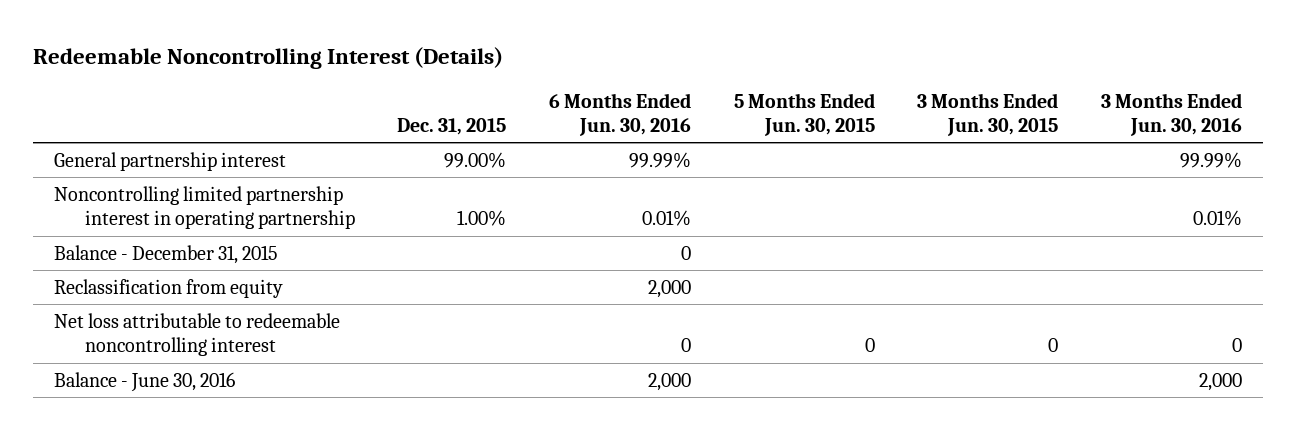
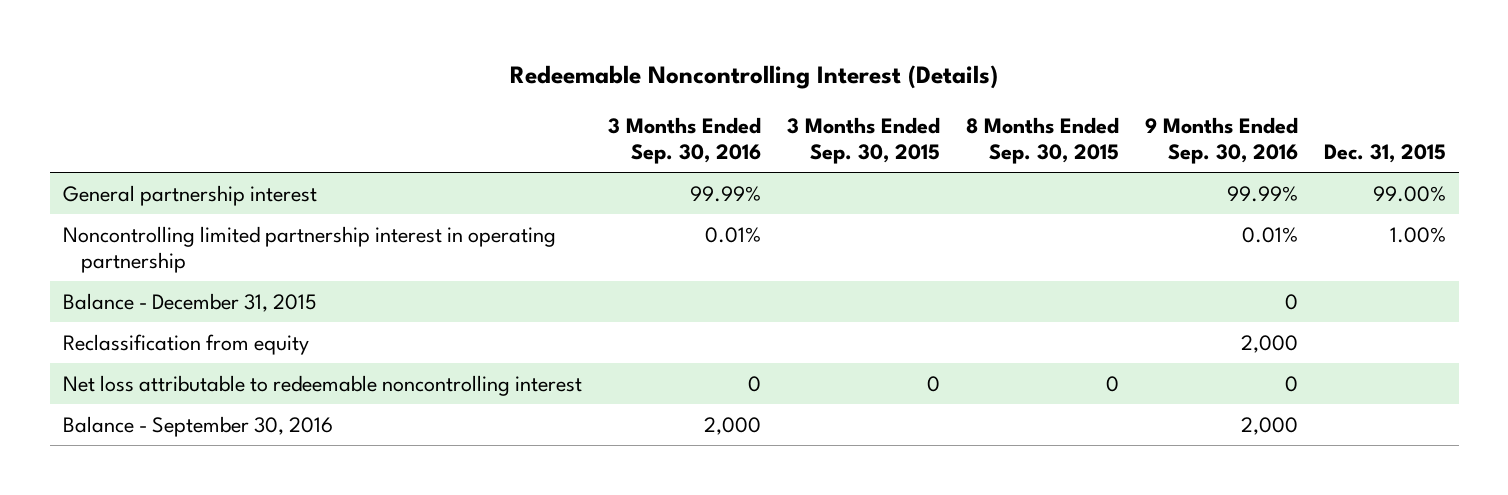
- | Dec. 31, 2015 | 6 Months Ended Jun. 30, 2016 | 5 Months Ended Jun. 30, 2015 | 3 Months Ended Jun. 30, 2015 | 3 Months Ended Jun. 30, 2016
+ | 3 Months Ended Sep. 30, 2016 | 3 Months Ended Sep. 30, 2015 | 8 Months Ended Sep. 30, 2015 | 9 Months Ended Sep. 30, 2016 | Dec. 31, 2015
- Balance - June 30, 2016 | | 2,000 | | | 2,000
+ Balance - September 30, 2016 | 2,000 | | | 2,000 |

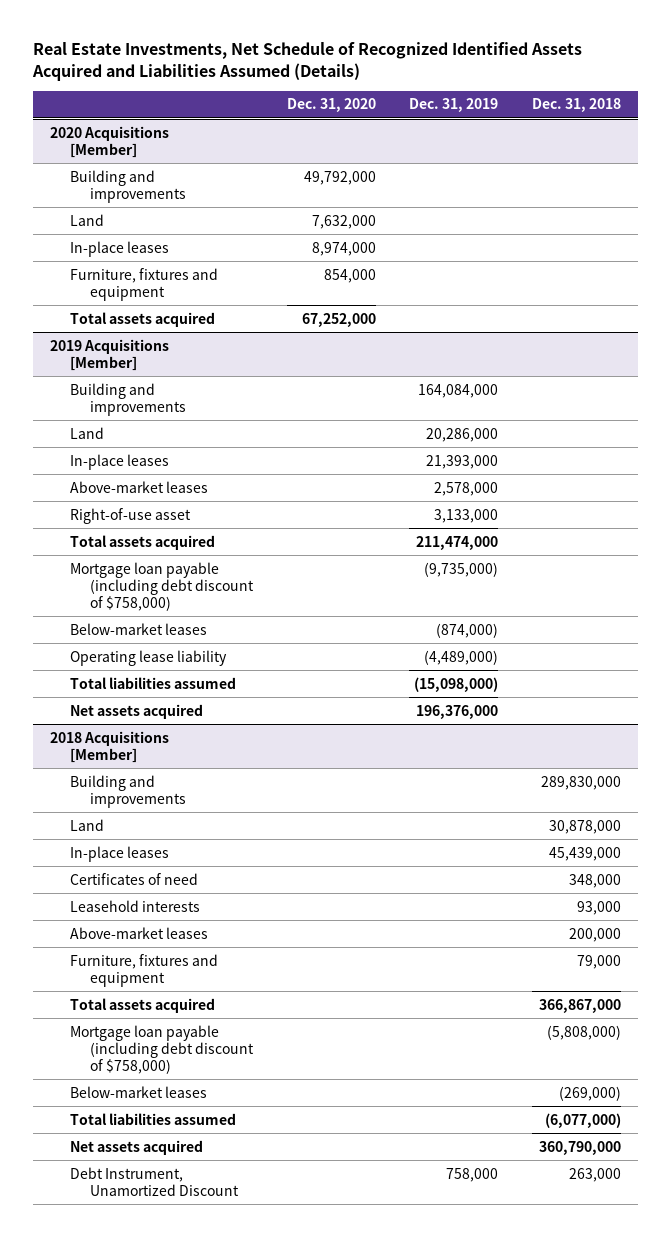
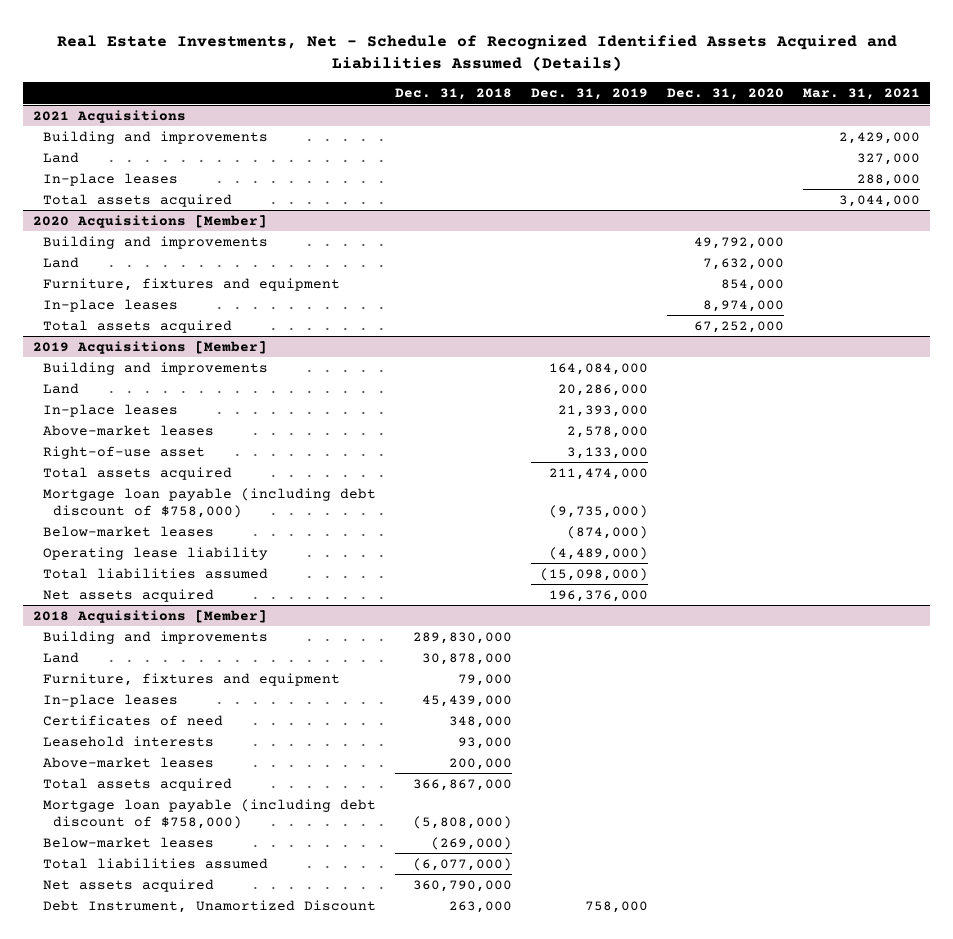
- Real Estate Investments, Net Schedule of Recognized Identified Assets Acquired and Liabilities Assumed (Details)
+ Real Estate Investments, Net - Schedule of Recognized Identified Assets Acquired and Liabilities Assumed (Details)
- | Dec. 31, 2020 | Dec. 31, 2019 | Dec. 31, 2018
+ | Dec. 31, 2018 | Dec. 31, 2019 | Dec. 31, 2020 | Mar. 31, 2021
+ 2021 Acquisitions
+ Building and improvements | | | | 2,429,000
+ Land | | | | 327,000
+ In-place leases | | | | 288,000
+ Total assets acquired | | | | 3,044,000
@ 2020 Acquisitions [Member]
moved down: In-place leases | | | 8,974,000 |
@ 2018 Acquisitions [Member]
moved up: Furniture, fixtures and equipment | 79,000 | | |

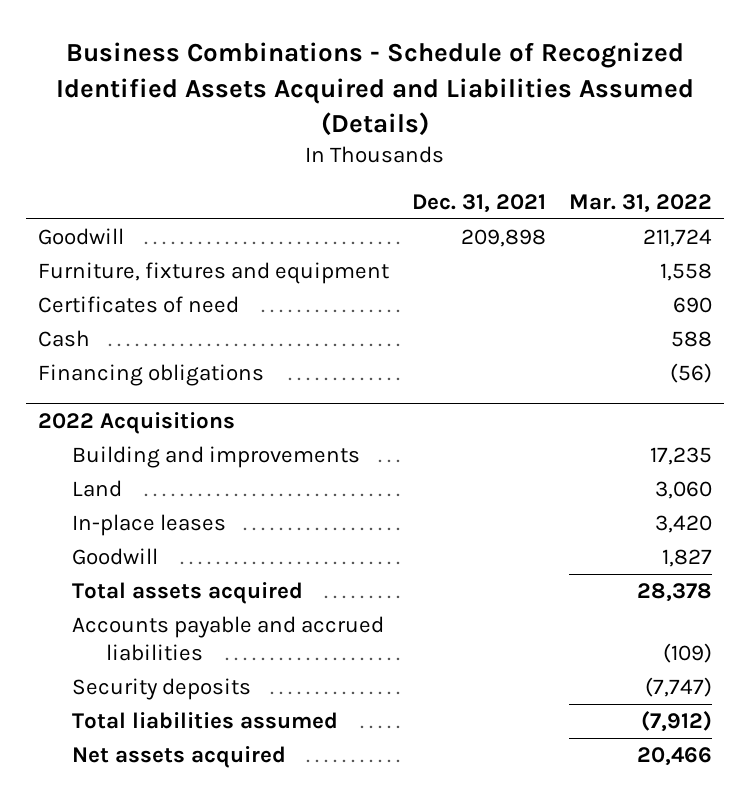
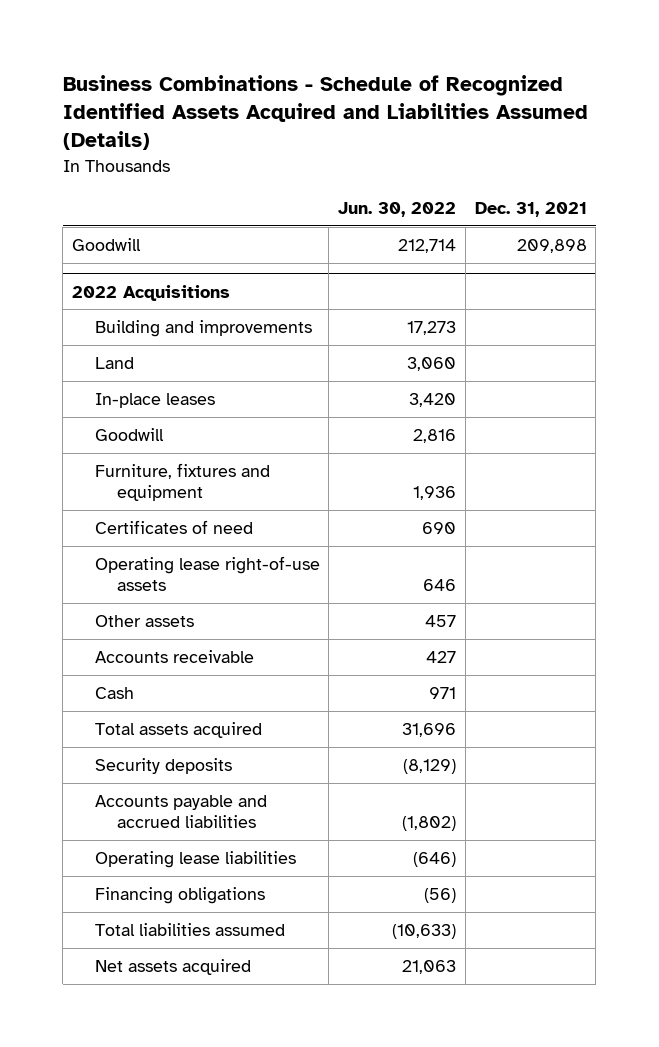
- | Dec. 31, 2021 | Mar. 31, 2022
+ | Jun. 30, 2022 | Dec. 31, 2021
- Furniture, fixtures and equipment | | 1,558
- Certificates of need | | 690
- Cash | | 588
- Financing obligations | | (56)
@ 2022 Acquisitions
+ Furniture, fixtures and equipment | 1,936 |
+ Certificates of need | 690 |
+ Operating lease right-of-use assets | 646 |
+ Other assets | 457 |
+ Accounts receivable | 427 |
+ Cash | 971 |
moved down: Accounts payable and accrued liabilities | (1,802) |
+ Operating lease liabilities | (646) |
+ Financing obligations | (56) |

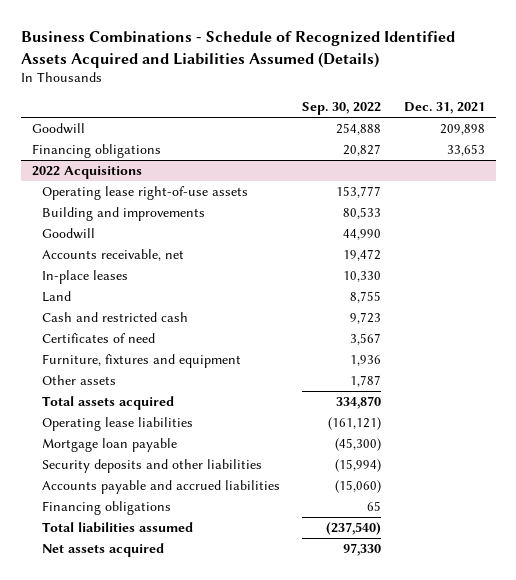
- | Jun. 30, 2022 | Dec. 31, 2021
+ | Sep. 30, 2022 | Dec. 31, 2021
+ Financing obligations | 20,827 | 33,653
@ 2022 Acquisitions
moved up: Operating lease right-of-use assets | 153,777 |
+ Accounts receivable, net | 19,472 |
moved down: In-place leases | 10,330 |
moved down: Land | 8,755 |
+ Cash and restricted cash | 9,723 |
moved down: Furniture, fixtures and equipment | 1,936 |
- Accounts receivable | 427 |
- Cash | 971 |
- Security deposits | (8,129) |
+ Mortgage loan payable | (45,300) |
+ Security deposits and other liabilities | (15,994) |
moved down: Accounts payable and accrued liabilities | (15,060) |

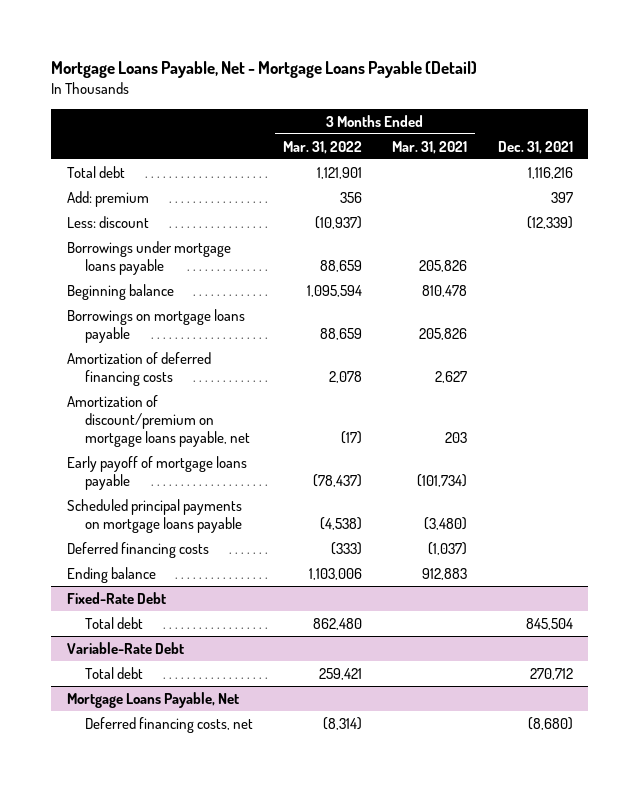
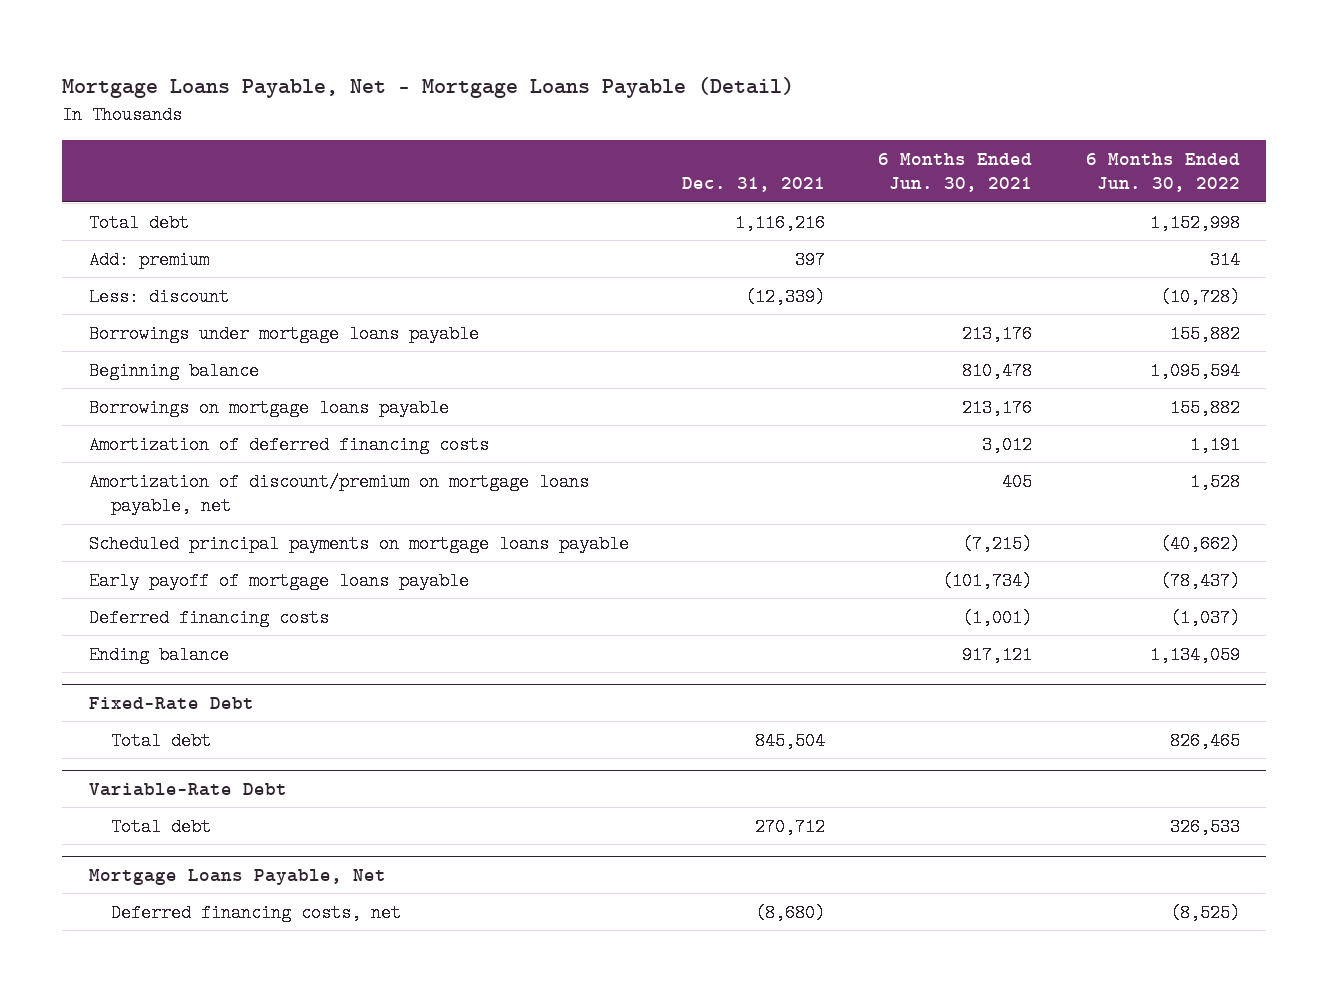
- | 3 Months Ended Mar. 31, 2022 | 3 Months Ended Mar. 31, 2021 | Dec. 31, 2021
+ | Dec. 31, 2021 | 6 Months Ended Jun. 30, 2021 | 6 Months Ended Jun. 30, 2022
moved down: Early payoff of mortgage loans payable | | (101,734) | (78,437)

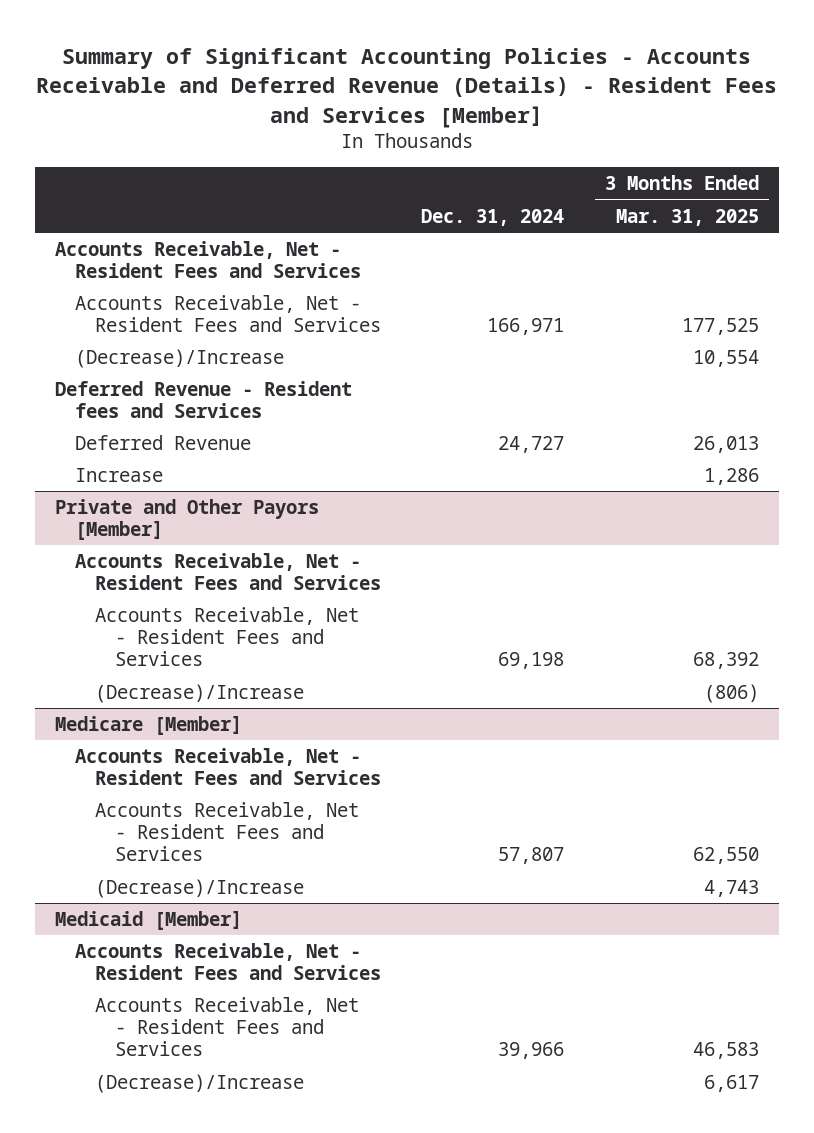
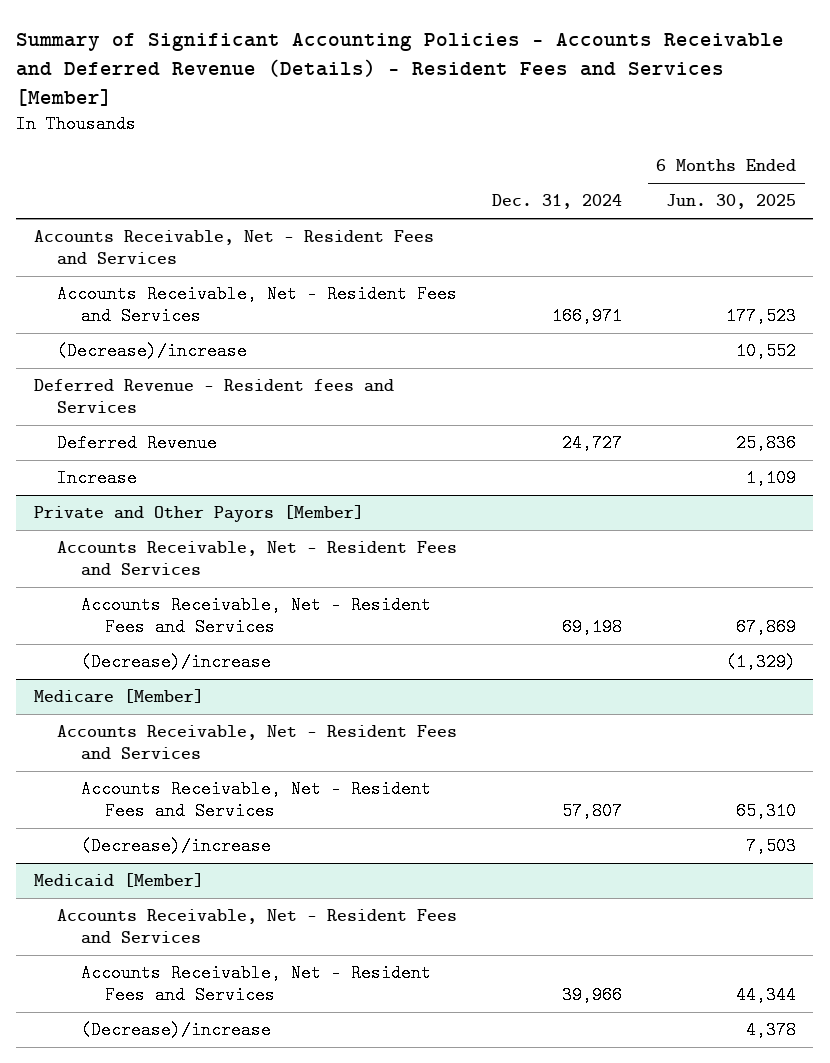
- | Dec. 31, 2024 | 3 Months Ended Mar. 31, 2025
+ | Dec. 31, 2024 | 6 Months Ended Jun. 30, 2025
- (Decrease)/Increase | | 10,554
+ (Decrease)/increase | | 10,552
@ Private and Other Payors [Member]
- (Decrease)/Increase | | (806)
+ (Decrease)/increase | | (1,329)
@ Medicare [Member]
- (Decrease)/Increase | | 4,743
+ (Decrease)/increase | | 7,503
@ Medicaid [Member]
- (Decrease)/Increase | | 6,617
+ (Decrease)/increase | | 4,378

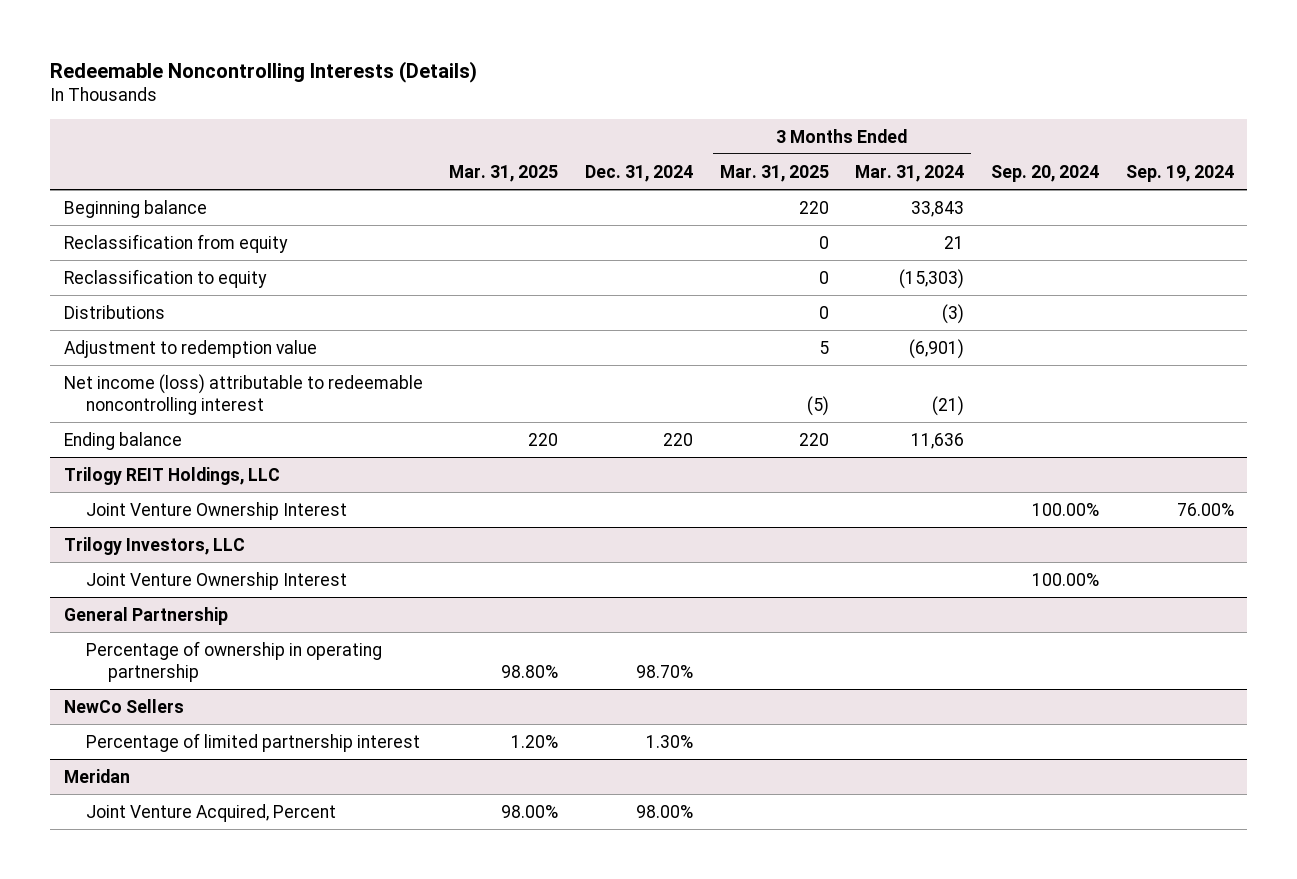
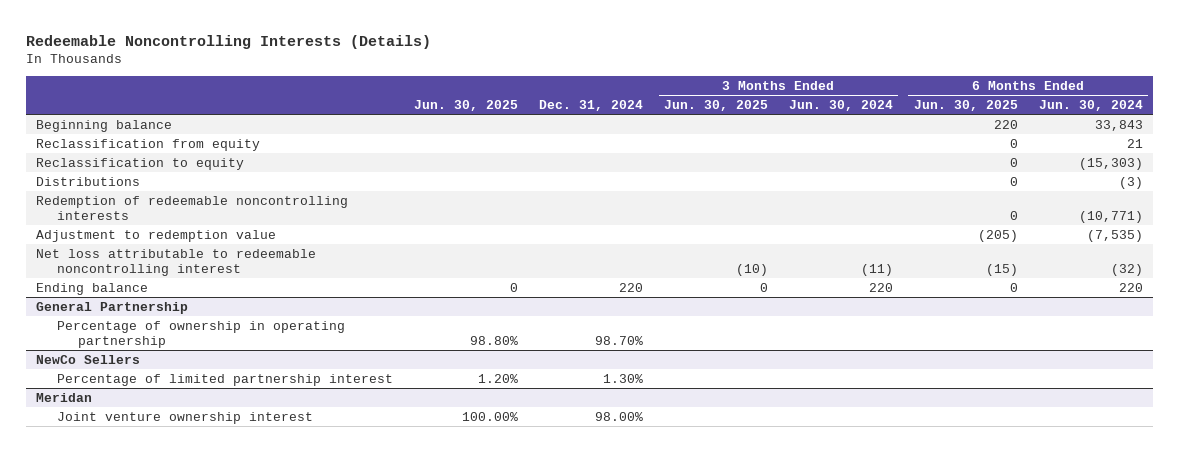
- | Mar. 31, 2025 | Dec. 31, 2024 | 3 Months Ended Mar. 31, 2025 | 3 Months Ended Mar. 31, 2024 | Sep. 20, 2024 | Sep. 19, 2024
+ | Jun. 30, 2025 | Dec. 31, 2024 | 3 Months Ended Jun. 30, 2025 | 3 Months Ended Jun. 30, 2024 | 6 Months Ended Jun. 30, 2025 | 6 Months Ended Jun. 30, 2024
+ Redemption of redeemable noncontrolling interests | | | | | 0 | (10,771)
- Net income (loss) attributable to redeemable noncontrolling interest | | | (5) | (21) | |
+ Net loss attributable to redeemable noncontrolling interest | | | (10) | (11) | (15) | (32)
- Trilogy REIT Holdings, LLC
- Joint Venture Ownership Interest | | | | | 100.00% | 76.00%
- Trilogy Investors, LLC
- Joint Venture Ownership Interest | | | | | 100.00% |
@ Meridan
- Joint Venture Acquired, Percent | 98.00% | 98.00% | | | |
+ Joint venture ownership interest | 100.00% | 98.00% | | | |

